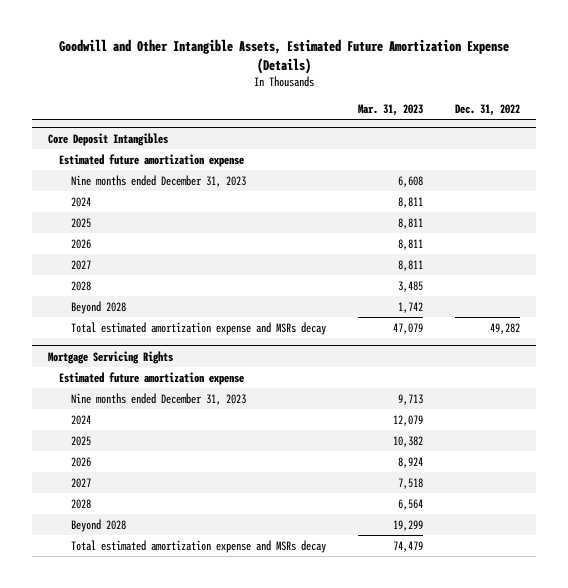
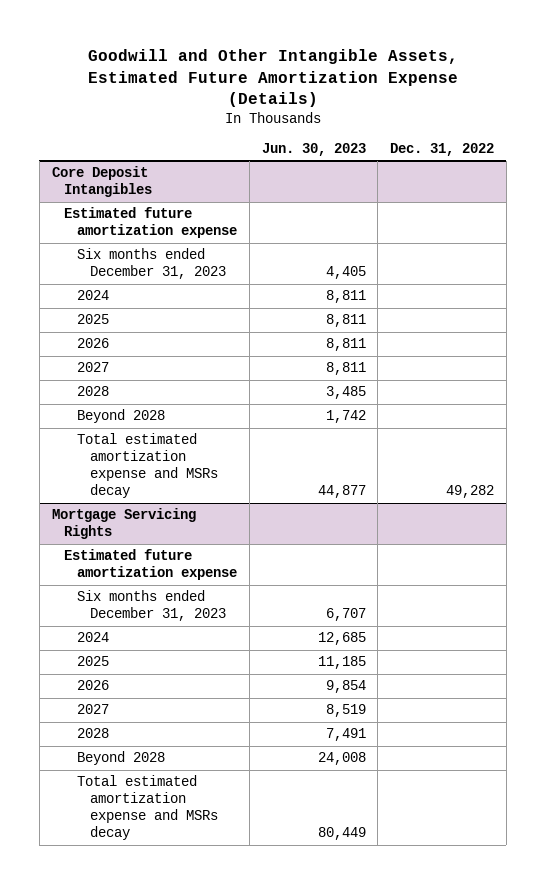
- | Mar. 31, 2023 | Dec. 31, 2022
+ | Jun. 30, 2023 | Dec. 31, 2022
@ Core Deposit Intangibles
- Nine months ended December 31, 2023 | 6,608 |
+ Six months ended December 31, 2023 | 4,405 |
@ Mortgage Servicing Rights
- Nine months ended December 31, 2023 | 9,713 |
+ Six months ended December 31, 2023 | 6,707 |

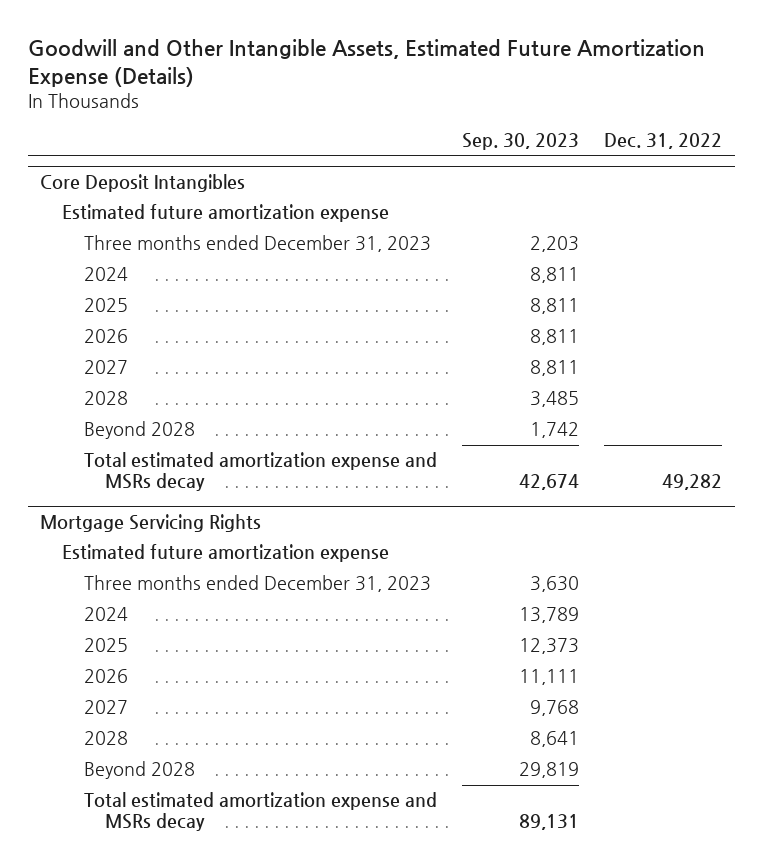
- | Jun. 30, 2023 | Dec. 31, 2022
+ | Sep. 30, 2023 | Dec. 31, 2022
@ Core Deposit Intangibles
- Six months ended December 31, 2023 | 4,405 |
+ Three months ended December 31, 2023 | 2,203 |
@ Mortgage Servicing Rights
- Six months ended December 31, 2023 | 6,707 |
+ Three months ended December 31, 2023 | 3,630 |

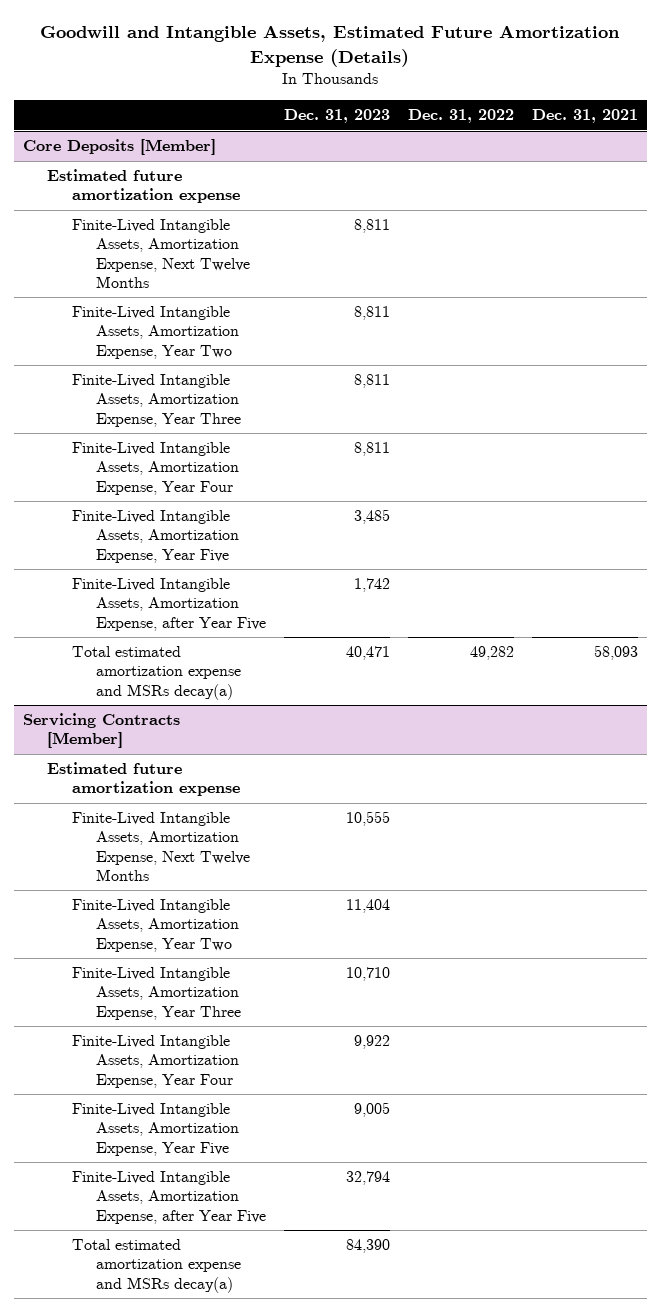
- Goodwill and Other Intangible Assets, Estimated Future Amortization Expense (Details)
+ Goodwill and Intangible Assets, Estimated Future Amortization Expense (Details)
- | Sep. 30, 2023 | Dec. 31, 2022
+ | Dec. 31, 2023 | Dec. 31, 2022 | Dec. 31, 2021
- Core Deposit Intangibles
+ Core Deposits [Member]
- Three months ended December 31, 2023 | 2,203 |
- 2024 | 8,811 |
- 2025 | 8,811 |
- 2026 | 8,811 |
- 2027 | 8,811 |
- 2028 | 3,485 |
- Beyond 2028 | 1,742 |
- Total estimated amortization expense and MSRs decay | 42,674 | 49,282
- Mortgage Servicing Rights
+ Finite-Lived Intangible Assets, Amortization Expense, Next Twelve Months | 8,811 | |
+ Finite-Lived Intangible Assets, Amortization Expense, Year Two | 8,811 | |
+ Finite-Lived Intangible Assets, Amortization Expense, Year Three | 8,811 | |
+ Finite-Lived Intangible Assets, Amortization Expense, Year Four | 8,811 | |
+ Finite-Lived Intangible Assets, Amortization Expense, Year Five | 3,485 | |
+ Finite-Lived Intangible Assets, Amortization Expense, after Year Five | 1,742 | |
+ Total estimated amortization expense and MSRs decay(a) | 40,471 | 49,282 | 58,093
+ Servicing Contracts [Member]
- Three months ended December 31, 2023 | 3,630 |
- 2024 | 13,789 |
- 2025 | 12,373 |
- 2026 | 11,111 |
- 2027 | 9,768 |
- 2028 | 8,641 |
- Beyond 2028 | 29,819 |
- Total estimated amortization expense and MSRs decay | 89,131 |
+ Finite-Lived Intangible Assets, Amortization Expense, Next Twelve Months | 10,555 | |
+ Finite-Lived Intangible Assets, Amortization Expense, Year Two | 11,404 | |
+ Finite-Lived Intangible Assets, Amortization Expense, Year Three | 10,710 | |
+ Finite-Lived Intangible Assets, Amortization Expense, Year Four | 9,922 | |
+ Finite-Lived Intangible Assets, Amortization Expense, Year Five | 9,005 | |
+ Finite-Lived Intangible Assets, Amortization Expense, after Year Five | 32,794 | |
+ Total estimated amortization expense and MSRs decay(a) | 84,390 | |

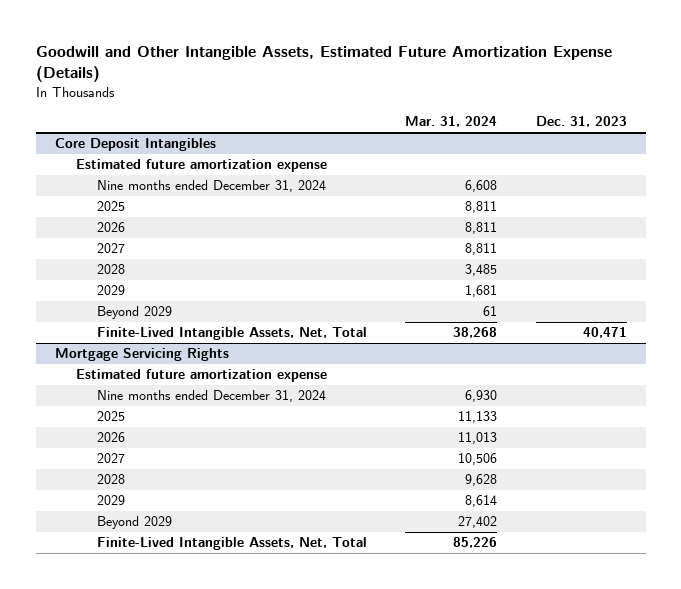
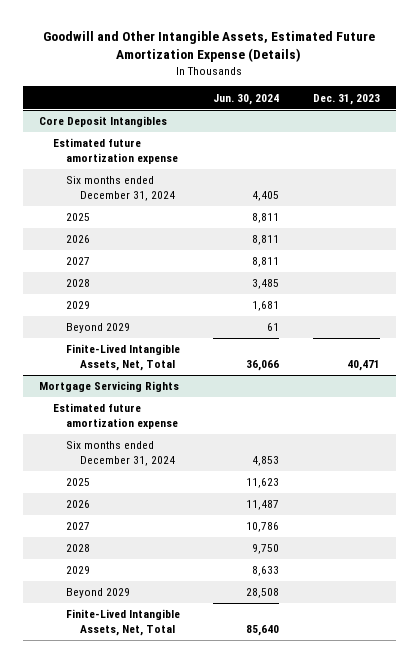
- | Mar. 31, 2024 | Dec. 31, 2023
+ | Jun. 30, 2024 | Dec. 31, 2023
@ Core Deposit Intangibles
- Nine months ended December 31, 2024 | 6,608 |
+ Six months ended December 31, 2024 | 4,405 |
@ Mortgage Servicing Rights
- Nine months ended December 31, 2024 | 6,930 |
+ Six months ended December 31, 2024 | 4,853 |

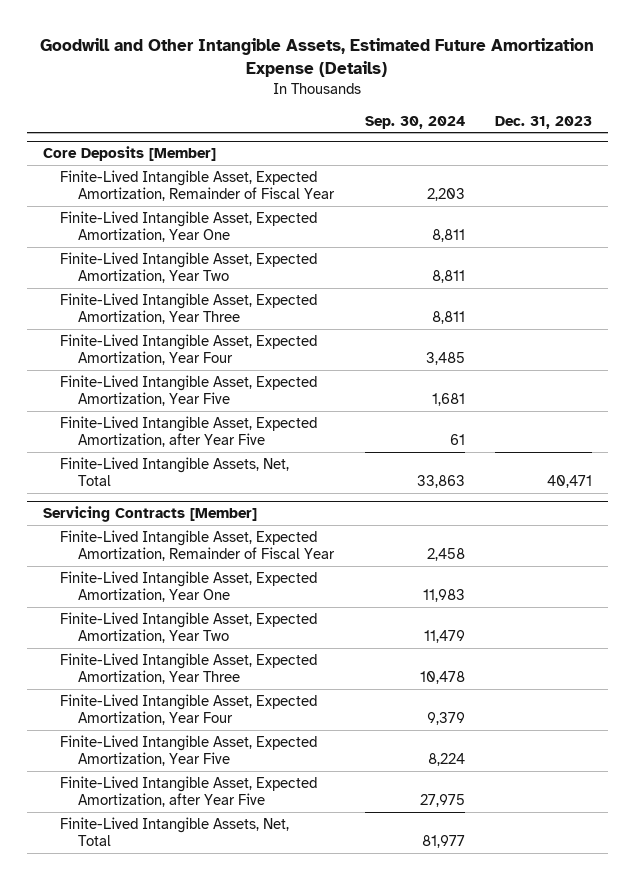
- | Jun. 30, 2024 | Dec. 31, 2023
+ | Sep. 30, 2024 | Dec. 31, 2023
- Core Deposit Intangibles
- Estimated future amortization expense
- Six months ended December 31, 2024 | 4,405 |
- 2025 | 8,811 |
- 2026 | 8,811 |
- 2027 | 8,811 |
- 2028 | 3,485 |
- 2029 | 1,681 |
- Beyond 2029 | 61 |
+ Core Deposits [Member]
+ Finite-Lived Intangible Asset, Expected Amortization, Remainder of Fiscal Year | 2,203 |
+ Finite-Lived Intangible Asset, Expected Amortization, Year One | 8,811 |
+ Finite-Lived Intangible Asset, Expected Amortization, Year Two | 8,811 |
+ Finite-Lived Intangible Asset, Expected Amortization, Year Three | 8,811 |
+ Finite-Lived Intangible Asset, Expected Amortization, Year Four | 3,485 |
+ Finite-Lived Intangible Asset, Expected Amortization, Year Five | 1,681 |
+ Finite-Lived Intangible Asset, Expected Amortization, after Year Five | 61 |
- Mortgage Servicing Rights
- Estimated future amortization expense
- Six months ended December 31, 2024 | 4,853 |
- 2025 | 11,623 |
- 2026 | 11,487 |
- 2027 | 10,786 |
- 2028 | 9,750 |
- 2029 | 8,633 |
- Beyond 2029 | 28,508 |
+ Servicing Contracts [Member]
+ Finite-Lived Intangible Asset, Expected Amortization, Remainder of Fiscal Year | 2,458 |
+ Finite-Lived Intangible Asset, Expected Amortization, Year One | 11,983 |
+ Finite-Lived Intangible Asset, Expected Amortization, Year Two | 11,479 |
+ Finite-Lived Intangible Asset, Expected Amortization, Year Three | 10,478 |
+ Finite-Lived Intangible Asset, Expected Amortization, Year Four | 9,379 |
+ Finite-Lived Intangible Asset, Expected Amortization, Year Five | 8,224 |
+ Finite-Lived Intangible Asset, Expected Amortization, after Year Five | 27,975 |

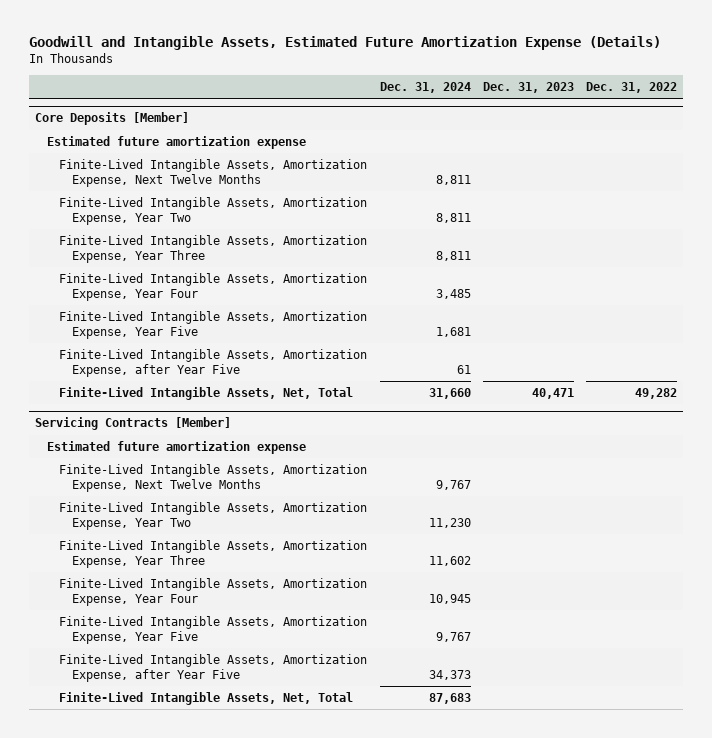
- Goodwill and Other Intangible Assets, Estimated Future Amortization Expense (Details)
+ Goodwill and Intangible Assets, Estimated Future Amortization Expense (Details)
- | Sep. 30, 2024 | Dec. 31, 2023
+ | Dec. 31, 2024 | Dec. 31, 2023 | Dec. 31, 2022
@ Core Deposits [Member]
- Finite-Lived Intangible Asset, Expected Amortization, Remainder of Fiscal Year | 2,203 |
- Finite-Lived Intangible Asset, Expected Amortization, Year One | 8,811 |
- Finite-Lived Intangible Asset, Expected Amortization, Year Two | 8,811 |
- Finite-Lived Intangible Asset, Expected Amortization, Year Three | 8,811 |
- Finite-Lived Intangible Asset, Expected Amortization, Year Four | 3,485 |
- Finite-Lived Intangible Asset, Expected Amortization, Year Five | 1,681 |
- Finite-Lived Intangible Asset, Expected Amortization, after Year Five | 61 |
+ Estimated future amortization expense
+ Finite-Lived Intangible Assets, Amortization Expense, Next Twelve Months | 8,811 | |
+ Finite-Lived Intangible Assets, Amortization Expense, Year Two | 8,811 | |
+ Finite-Lived Intangible Assets, Amortization Expense, Year Three | 8,811 | |
+ Finite-Lived Intangible Assets, Amortization Expense, Year Four | 3,485 | |
+ Finite-Lived Intangible Assets, Amortization Expense, Year Five | 1,681 | |
+ Finite-Lived Intangible Assets, Amortization Expense, after Year Five | 61 | |
@ Servicing Contracts [Member]
- Finite-Lived Intangible Asset, Expected Amortization, Remainder of Fiscal Year | 2,458 |
- Finite-Lived Intangible Asset, Expected Amortization, Year One | 11,983 |
- Finite-Lived Intangible Asset, Expected Amortization, Year Two | 11,479 |
- Finite-Lived Intangible Asset, Expected Amortization, Year Three | 10,478 |
- Finite-Lived Intangible Asset, Expected Amortization, Year Four | 9,379 |
- Finite-Lived Intangible Asset, Expected Amortization, Year Five | 8,224 |
- Finite-Lived Intangible Asset, Expected Amortization, after Year Five | 27,975 |
+ Estimated future amortization expense
+ Finite-Lived Intangible Assets, Amortization Expense, Next Twelve Months | 9,767 | |
+ Finite-Lived Intangible Assets, Amortization Expense, Year Two | 11,230 | |
+ Finite-Lived Intangible Assets, Amortization Expense, Year Three | 11,602 | |
+ Finite-Lived Intangible Assets, Amortization Expense, Year Four | 10,945 | |
+ Finite-Lived Intangible Assets, Amortization Expense, Year Five | 9,767 | |
+ Finite-Lived Intangible Assets, Amortization Expense, after Year Five | 34,373 | |

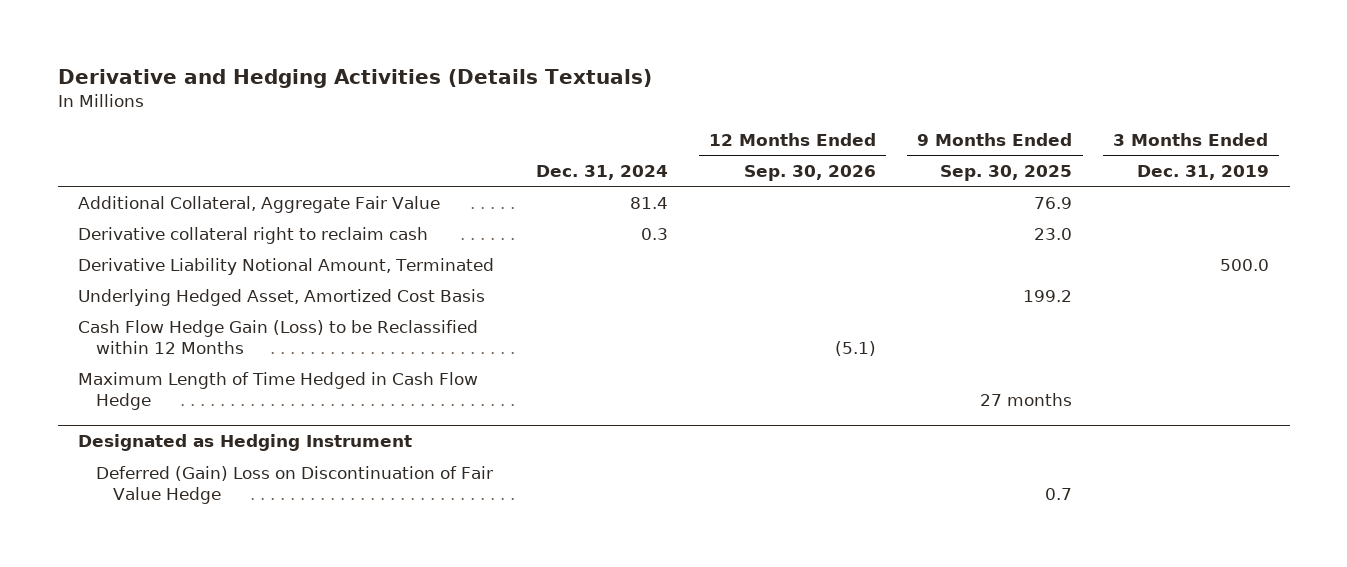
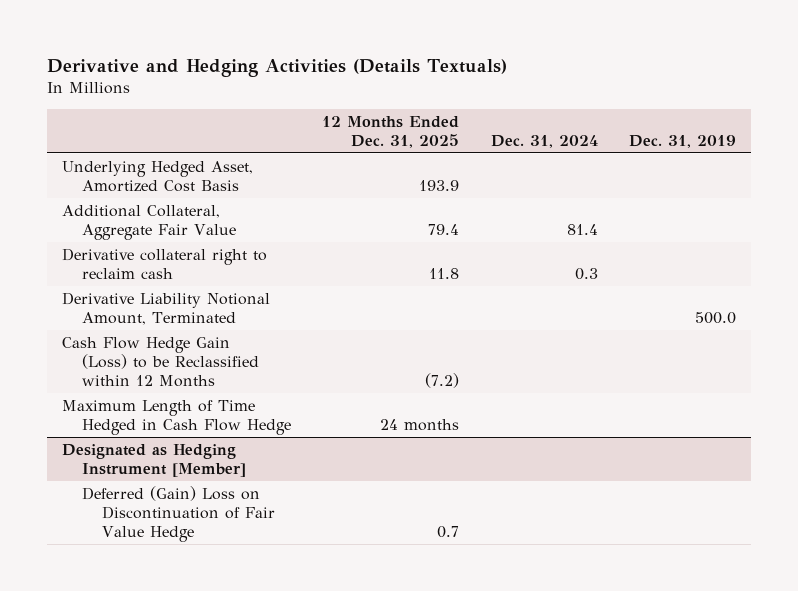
- | Dec. 31, 2024 | 12 Months Ended Sep. 30, 2026 | 9 Months Ended Sep. 30, 2025 | 3 Months Ended Dec. 31, 2019
+ | 12 Months Ended Dec. 31, 2025 | Dec. 31, 2024 | Dec. 31, 2019
moved up: Underlying Hedged Asset, Amortized Cost Basis | 193.9 | |
- Designated as Hedging Instrument
+ Designated as Hedging Instrument [Member]

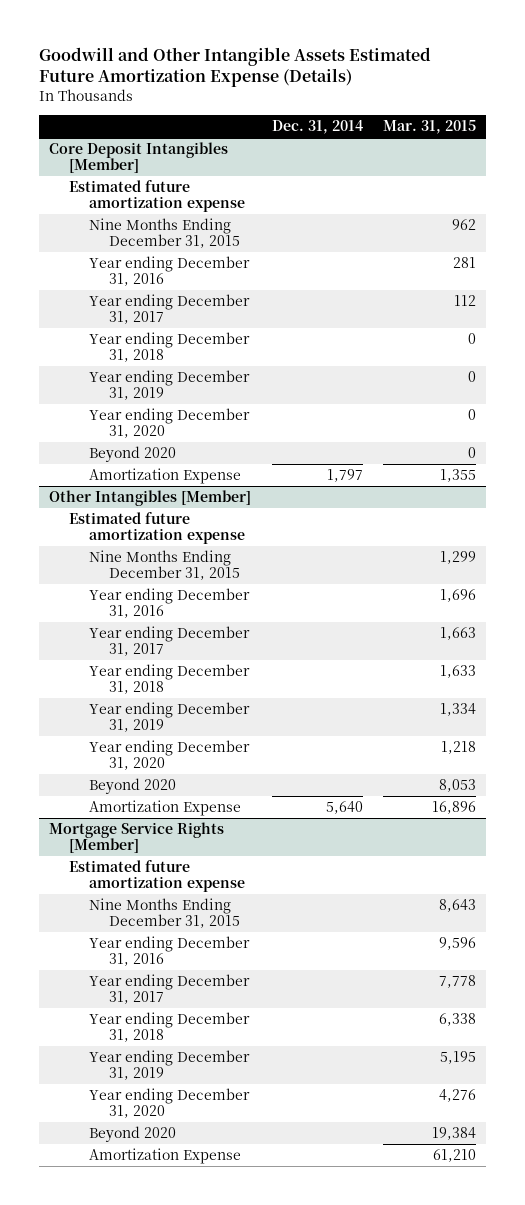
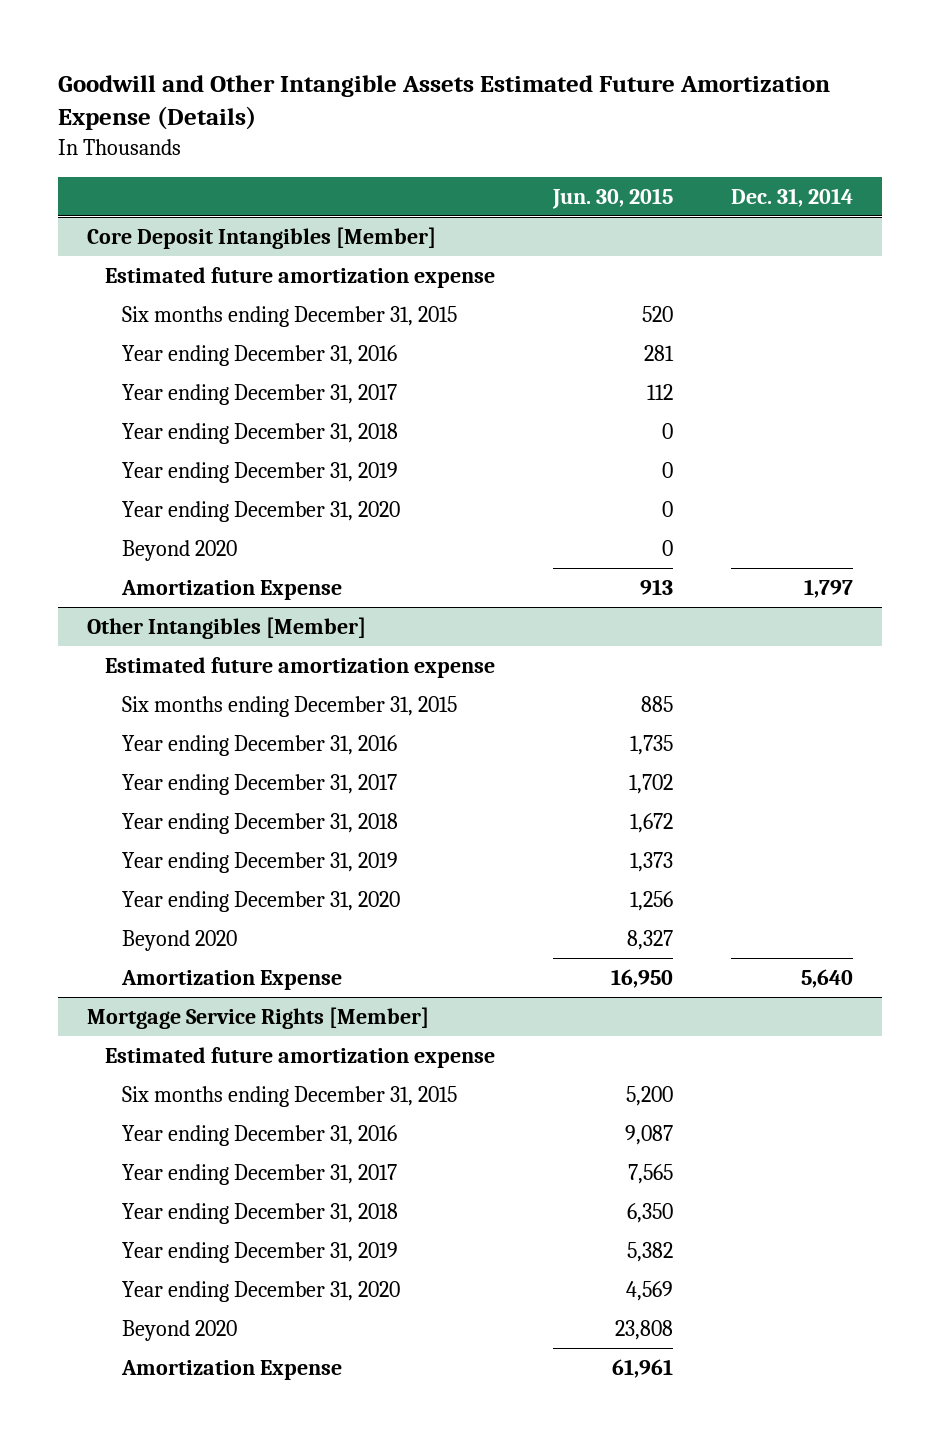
- | Dec. 31, 2014 | Mar. 31, 2015
+ | Jun. 30, 2015 | Dec. 31, 2014
@ Core Deposit Intangibles [Member]
- Nine Months Ending December 31, 2015 | | 962
+ Six months ending December 31, 2015 | 520 |
@ Other Intangibles [Member]
- Nine Months Ending December 31, 2015 | | 1,299
+ Six months ending December 31, 2015 | 885 |
@ Mortgage Service Rights [Member]
- Nine Months Ending December 31, 2015 | | 8,643
+ Six months ending December 31, 2015 | 5,200 |

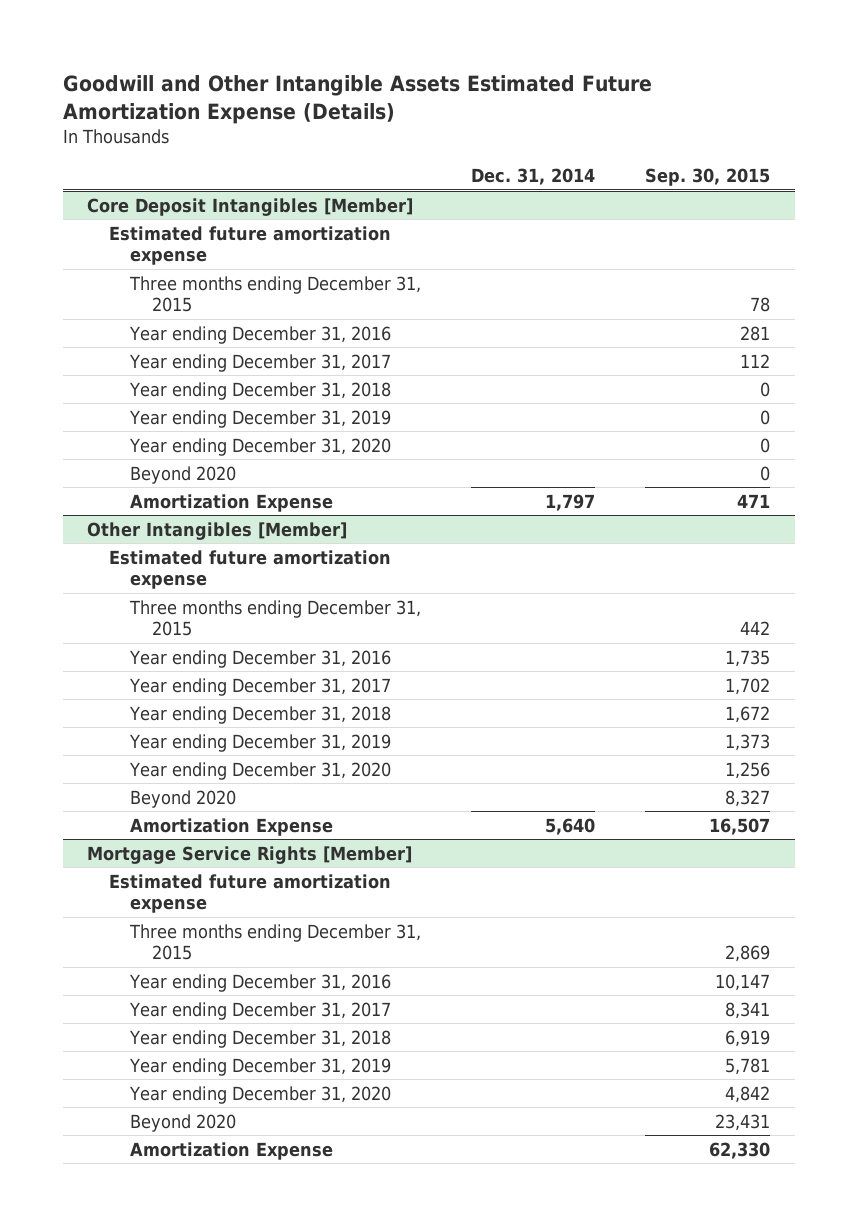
- | Jun. 30, 2015 | Dec. 31, 2014
+ | Dec. 31, 2014 | Sep. 30, 2015
@ Core Deposit Intangibles [Member]
- Six months ending December 31, 2015 | 520 |
+ Three months ending December 31, 2015 | | 78
@ Other Intangibles [Member]
- Six months ending December 31, 2015 | 885 |
+ Three months ending December 31, 2015 | | 442
@ Mortgage Service Rights [Member]
- Six months ending December 31, 2015 | 5,200 |
+ Three months ending December 31, 2015 | | 2,869

